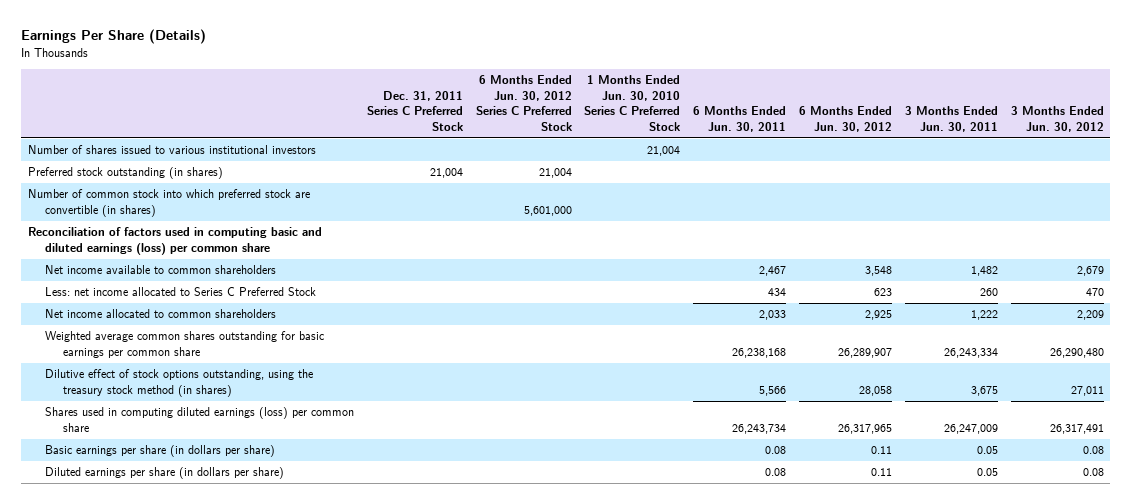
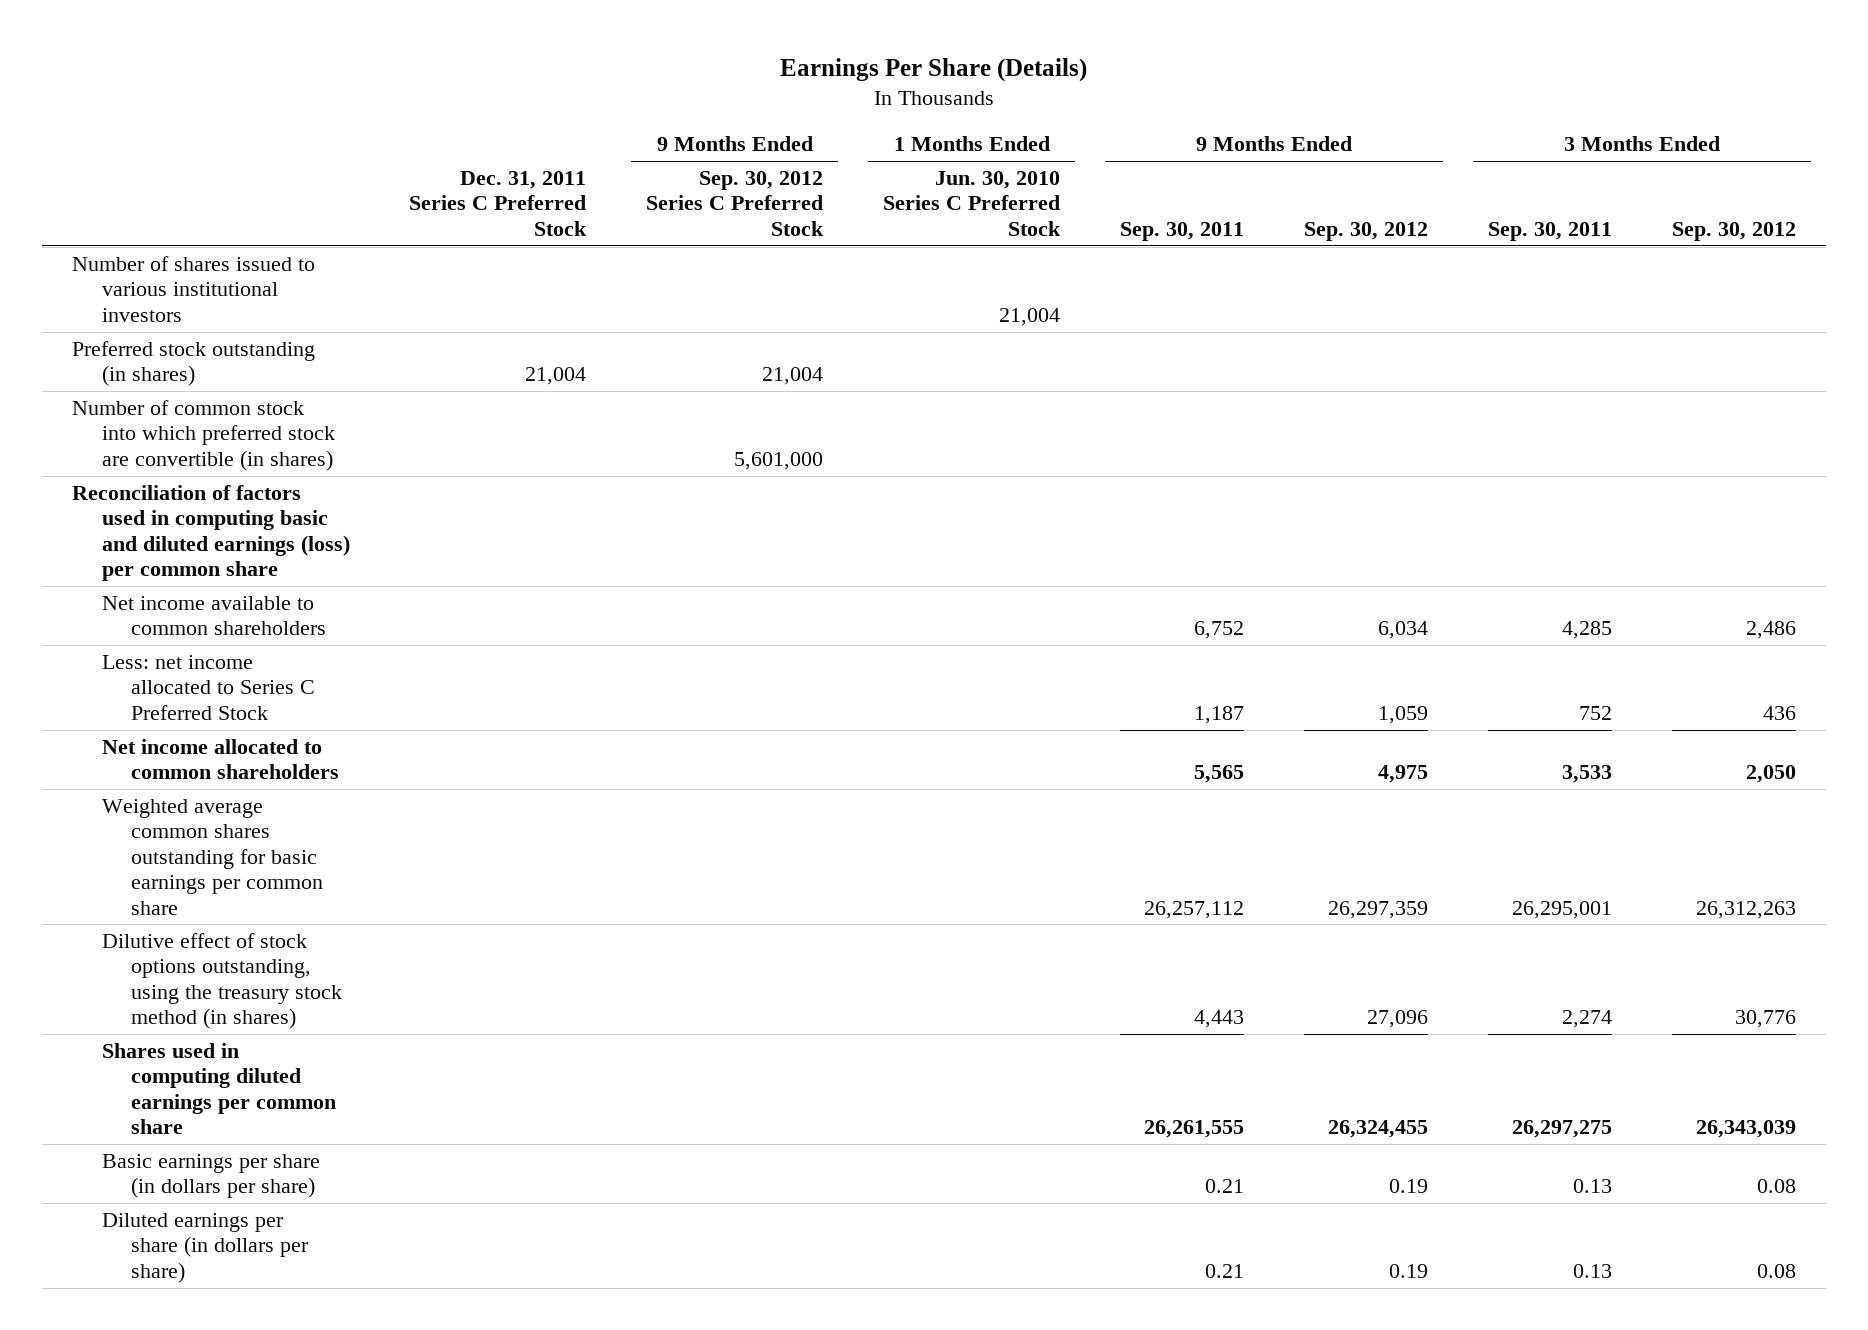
- | Dec. 31, 2011 Series C Preferred Stock | 6 Months Ended Jun. 30, 2012 Series C Preferred Stock | 1 Months Ended Jun. 30, 2010 Series C Preferred Stock | 6 Months Ended Jun. 30, 2011 | 6 Months Ended Jun. 30, 2012 | 3 Months Ended Jun. 30, 2011 | 3 Months Ended Jun. 30, 2012
+ | Dec. 31, 2011 Series C Preferred Stock | 9 Months Ended Sep. 30, 2012 Series C Preferred Stock | 1 Months Ended Jun. 30, 2010 Series C Preferred Stock | 9 Months Ended Sep. 30, 2011 | 9 Months Ended Sep. 30, 2012 | 3 Months Ended Sep. 30, 2011 | 3 Months Ended Sep. 30, 2012
- Shares used in computing diluted earnings (loss) per common share | | | | 26,243,734 | 26,317,965 | 26,247,009 | 26,317,491
+ Shares used in computing diluted earnings per common share | | | | 26,261,555 | 26,324,455 | 26,297,275 | 26,343,039

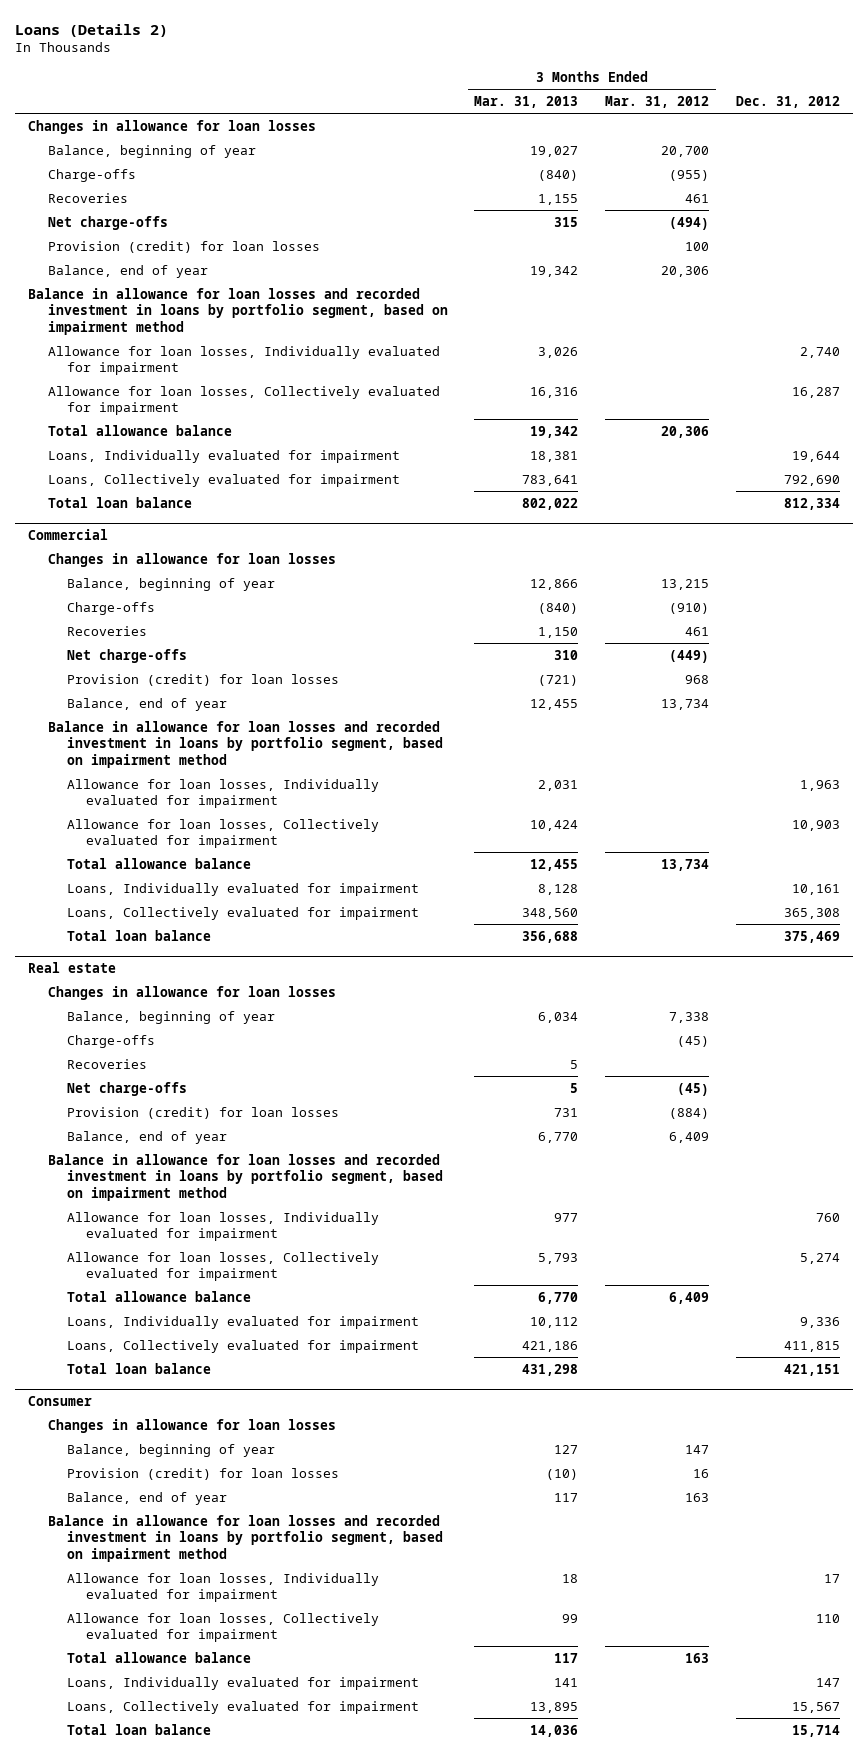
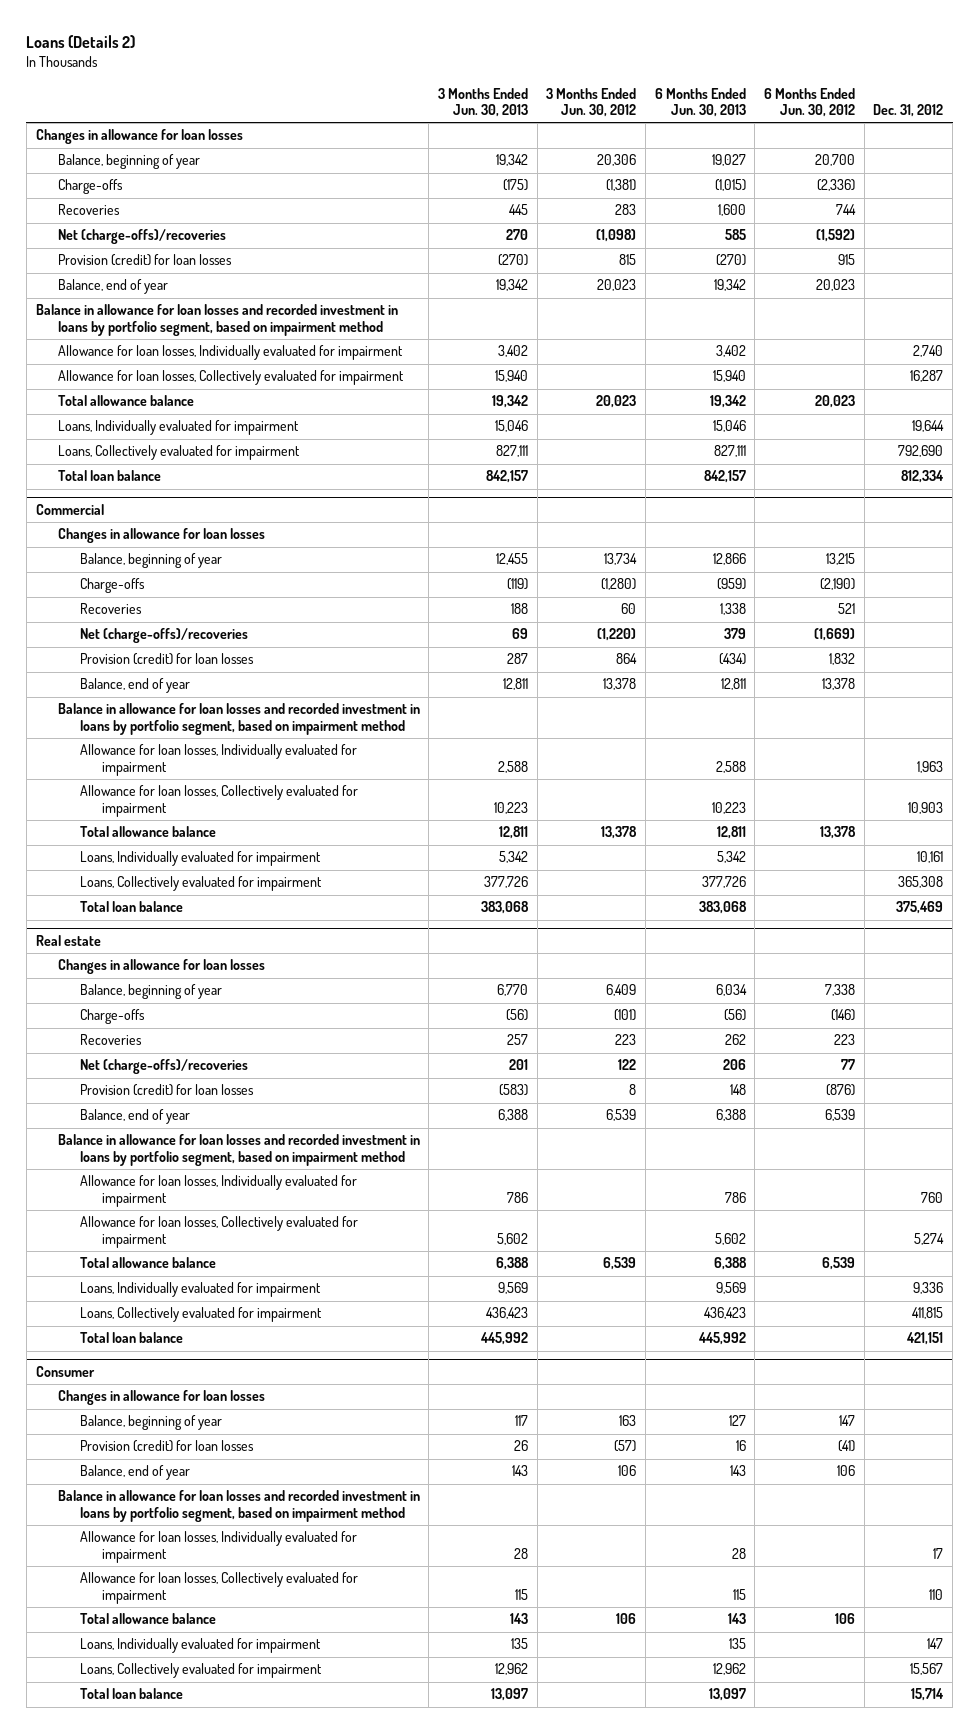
- | 3 Months Ended Mar. 31, 2013 | 3 Months Ended Mar. 31, 2012 | Dec. 31, 2012
+ | 3 Months Ended Jun. 30, 2013 | 3 Months Ended Jun. 30, 2012 | 6 Months Ended Jun. 30, 2013 | 6 Months Ended Jun. 30, 2012 | Dec. 31, 2012
- Net charge-offs | 315 | (494) |
+ Net (charge-offs)/recoveries | 270 | (1,098) | 585 | (1,592) |
@ Commercial
- Net charge-offs | 310 | (449) |
+ Net (charge-offs)/recoveries | 69 | (1,220) | 379 | (1,669) |
@ Real estate
- Net charge-offs | 5 | (45) |
+ Net (charge-offs)/recoveries | 201 | 122 | 206 | 77 |

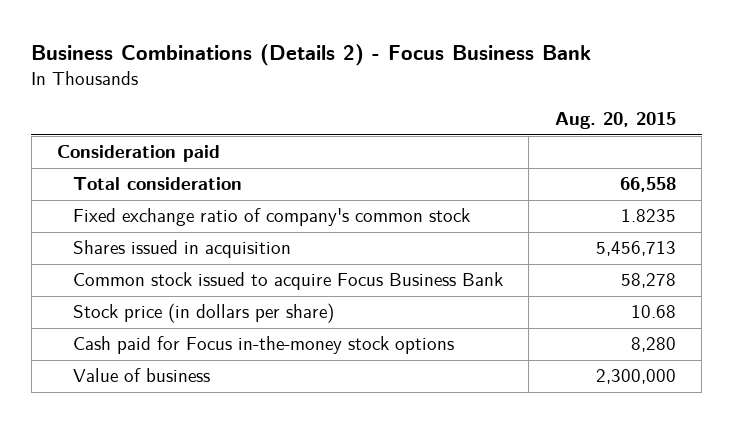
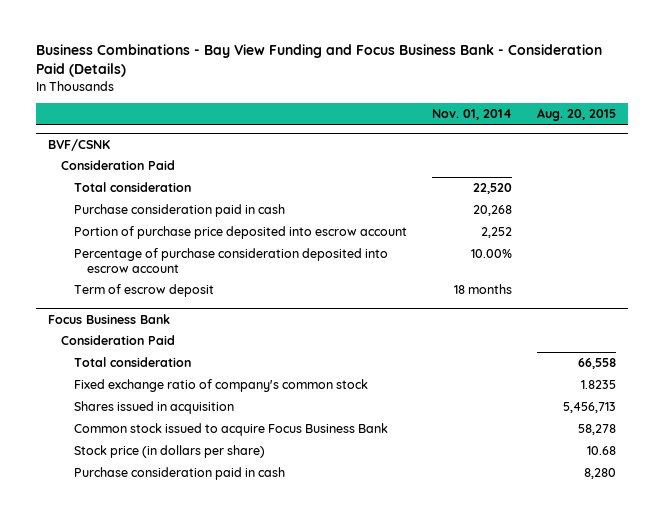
- Business Combinations (Details 2) - Focus Business Bank
+ Business Combinations - Bay View Funding and Focus Business Bank - Consideration Paid (Details)
- | Aug. 20, 2015
+ | Nov. 01, 2014 | Aug. 20, 2015
- Consideration paid
+ BVF/CSNK
+ Consideration Paid
+ Total consideration | 22,520 |
+ Purchase consideration paid in cash | 20,268 |
+ Portion of purchase price deposited into escrow account | 2,252 |
+ Percentage of purchase consideration deposited into escrow account | 10.00% |
+ Term of escrow deposit | 18 months |
+ Focus Business Bank
+ Consideration Paid
- Cash paid for Focus in-the-money stock options | 8,280
- Value of business | 2,300,000
+ Purchase consideration paid in cash | | 8,280

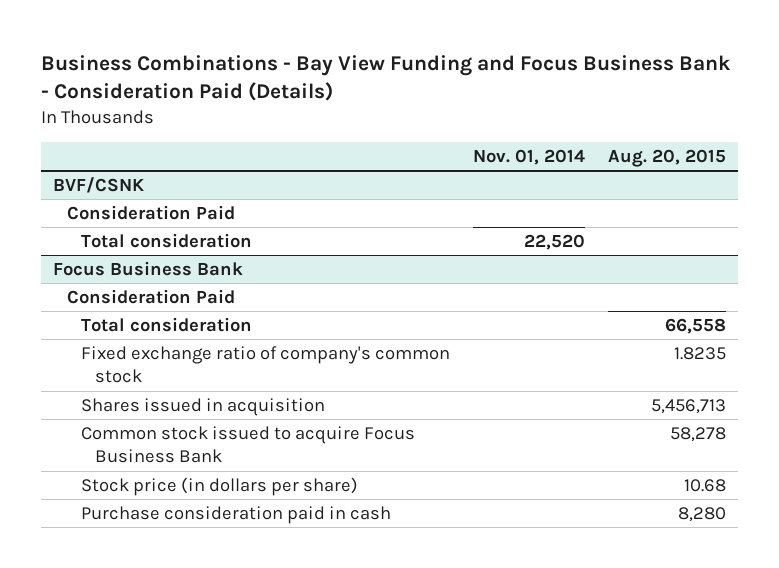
@ BVF/CSNK
- Purchase consideration paid in cash | 20,268 |
- Portion of purchase price deposited into escrow account | 2,252 |
- Percentage of purchase consideration deposited into escrow account | 10.00% |
- Term of escrow deposit | 18 months |

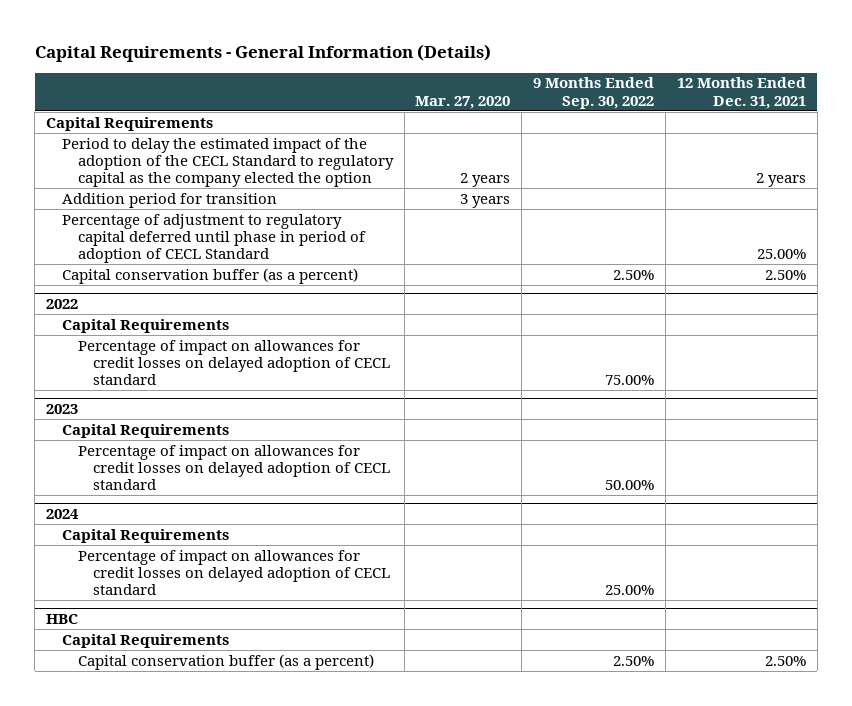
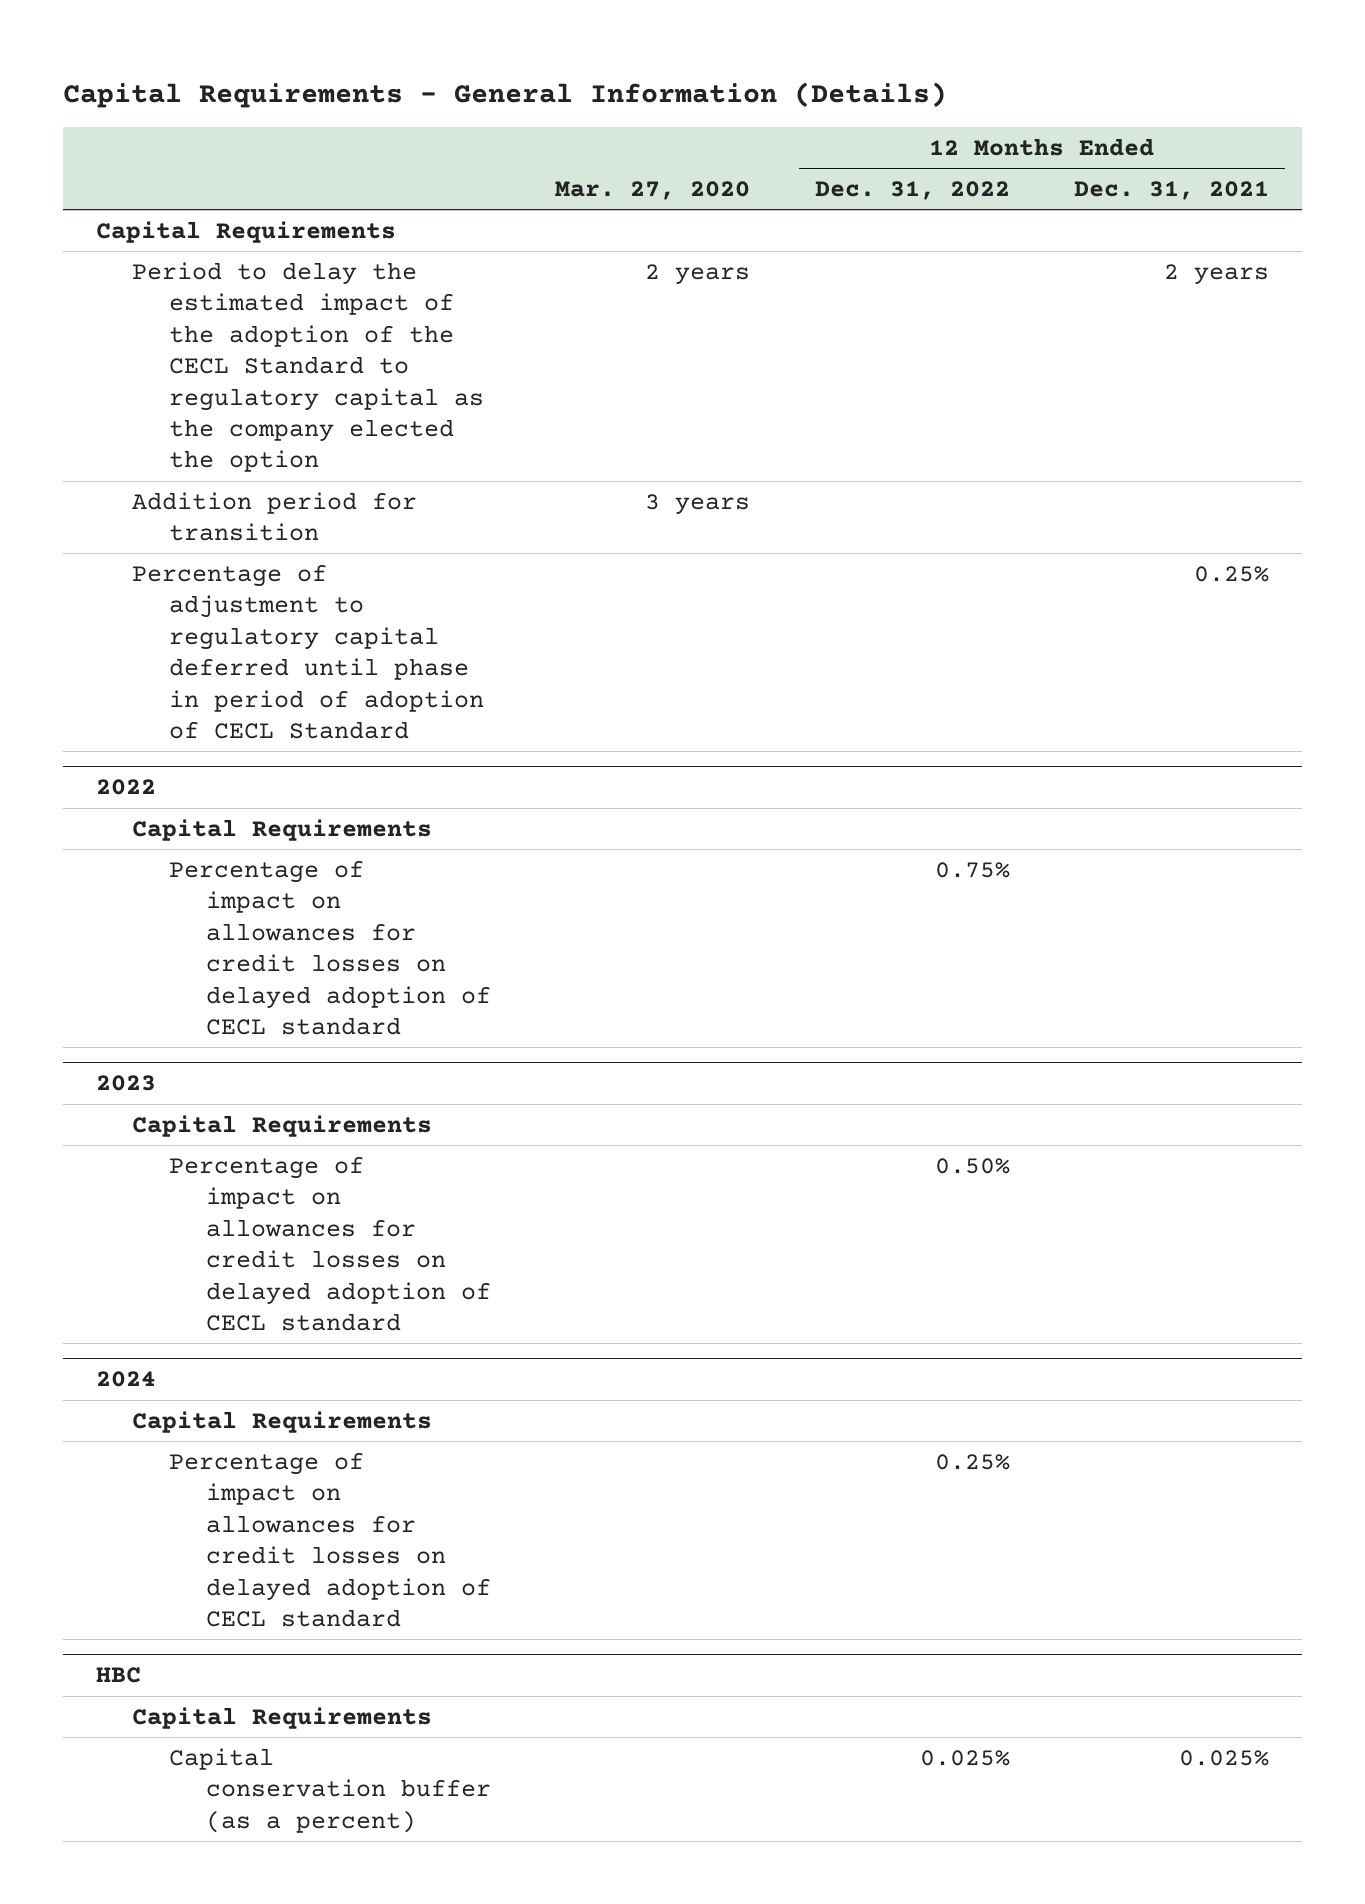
- | Mar. 27, 2020 | 9 Months Ended Sep. 30, 2022 | 12 Months Ended Dec. 31, 2021
+ | Mar. 27, 2020 | 12 Months Ended Dec. 31, 2022 | 12 Months Ended Dec. 31, 2021
- Percentage of adjustment to regulatory capital deferred until phase in period of adoption of CECL Standard | | | 25.00%
- Capital conservation buffer (as a percent) | | 2.50% | 2.50%
+ Percentage of adjustment to regulatory capital deferred until phase in period of adoption of CECL Standard | | | 0.25%
@ HBC
- Capital conservation buffer (as a percent) | | 2.50% | 2.50%
+ Capital conservation buffer (as a percent) | | 0.025% | 0.025%

